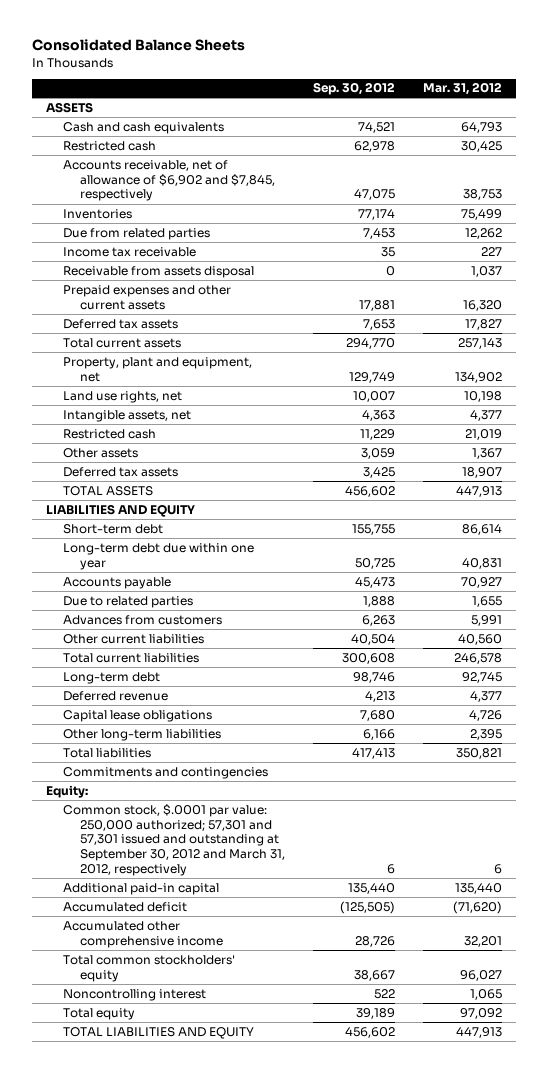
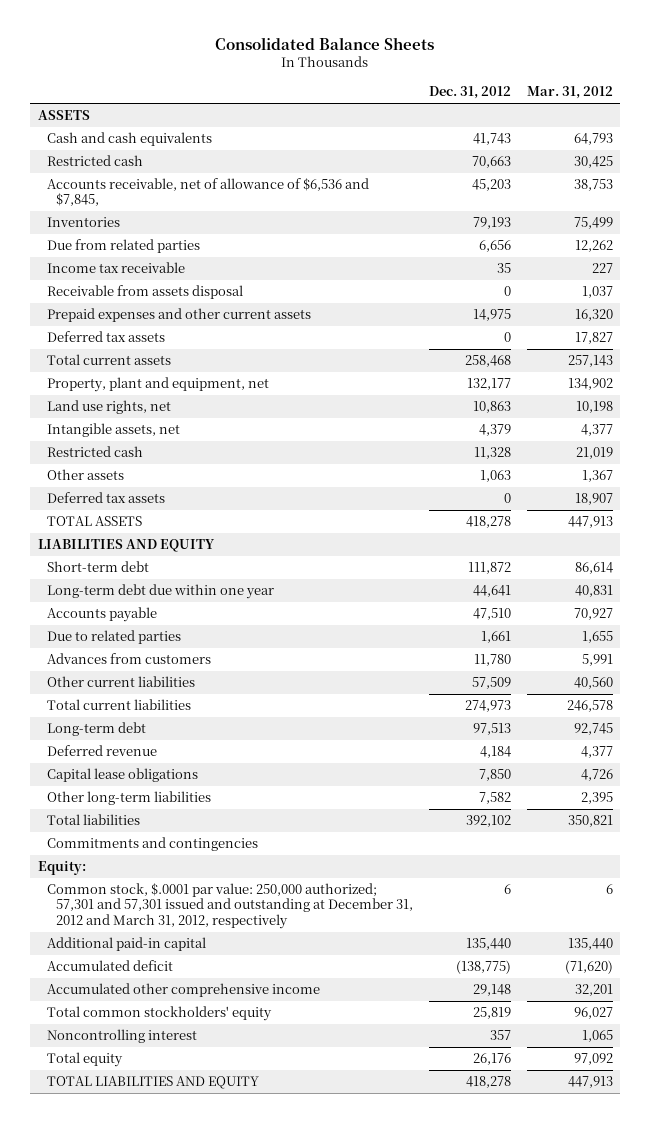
- | Sep. 30, 2012 | Mar. 31, 2012
+ | Dec. 31, 2012 | Mar. 31, 2012
- Accounts receivable, net of allowance of $6,902 and $7,845, respectively | 47,075 | 38,753
+ Accounts receivable, net of allowance of $6,536 and $7,845, | 45,203 | 38,753
- Common stock, $.0001 par value: 250,000 authorized; 57,301 and 57,301 issued and outstanding at September 30, 2012 and March 31, 2012, respectively | 6 | 6
+ Common stock, $.0001 par value: 250,000 authorized; 57,301 and 57,301 issued and outstanding at December 31, 2012 and March 31, 2012, respectively | 6 | 6

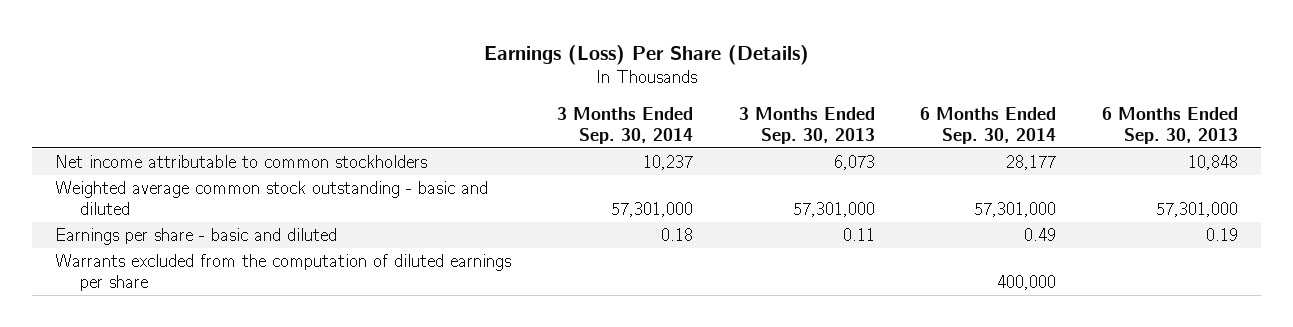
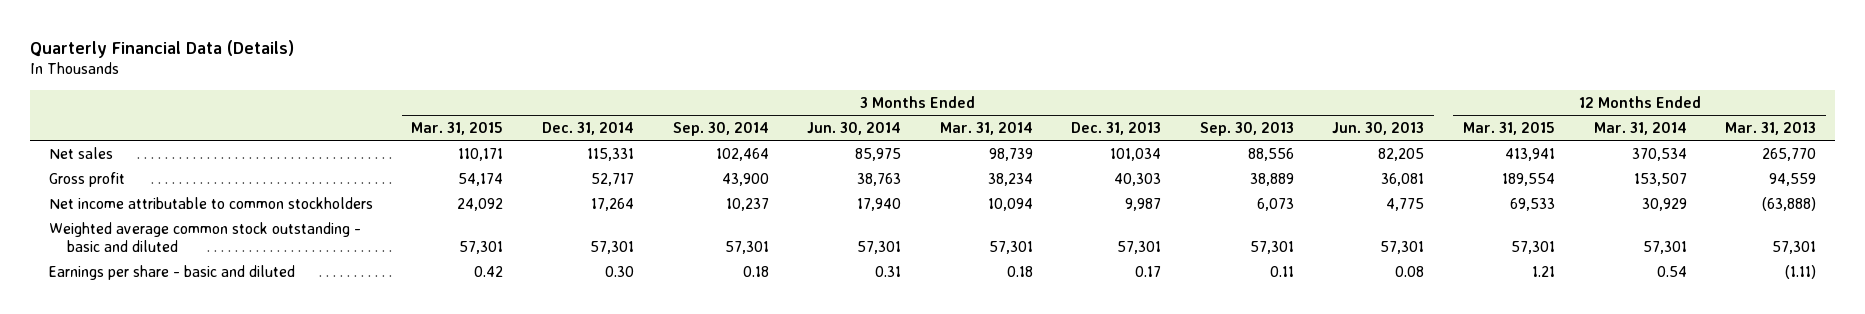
- Earnings (Loss) Per Share (Details)
+ Quarterly Financial Data (Details)
- | 3 Months Ended Sep. 30, 2014 | 3 Months Ended Sep. 30, 2013 | 6 Months Ended Sep. 30, 2014 | 6 Months Ended Sep. 30, 2013
+ | 3 Months Ended Mar. 31, 2015 | 3 Months Ended Dec. 31, 2014 | 3 Months Ended Sep. 30, 2014 | 3 Months Ended Jun. 30, 2014 | 3 Months Ended Mar. 31, 2014 | 3 Months Ended Dec. 31, 2013 | 3 Months Ended Sep. 30, 2013 | 3 Months Ended Jun. 30, 2013 | 12 Months Ended Mar. 31, 2015 | 12 Months Ended Mar. 31, 2014 | 12 Months Ended Mar. 31, 2013
+ Net sales | 110,171 | 115,331 | 102,464 | 85,975 | 98,739 | 101,034 | 88,556 | 82,205 | 413,941 | 370,534 | 265,770
+ Gross profit | 54,174 | 52,717 | 43,900 | 38,763 | 38,234 | 40,303 | 38,889 | 36,081 | 189,554 | 153,507 | 94,559
- Weighted average common stock outstanding - basic and diluted | 57,301,000 | 57,301,000 | 57,301,000 | 57,301,000
+ Weighted average common stock outstanding - basic and diluted | 57,301 | 57,301 | 57,301 | 57,301 | 57,301 | 57,301 | 57,301 | 57,301 | 57,301 | 57,301 | 57,301
- Warrants excluded from the computation of diluted earnings per share | | | 400,000 |

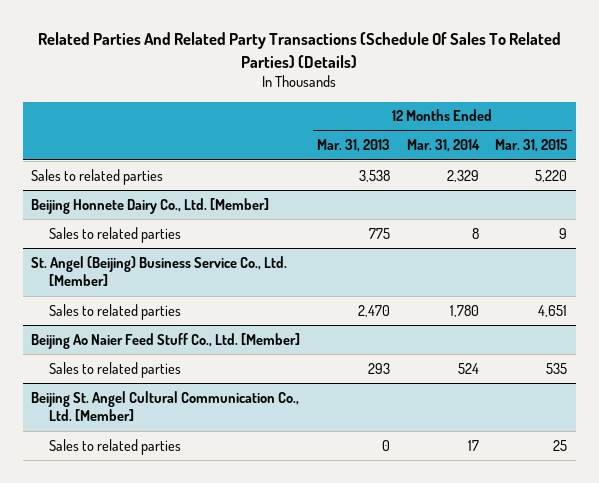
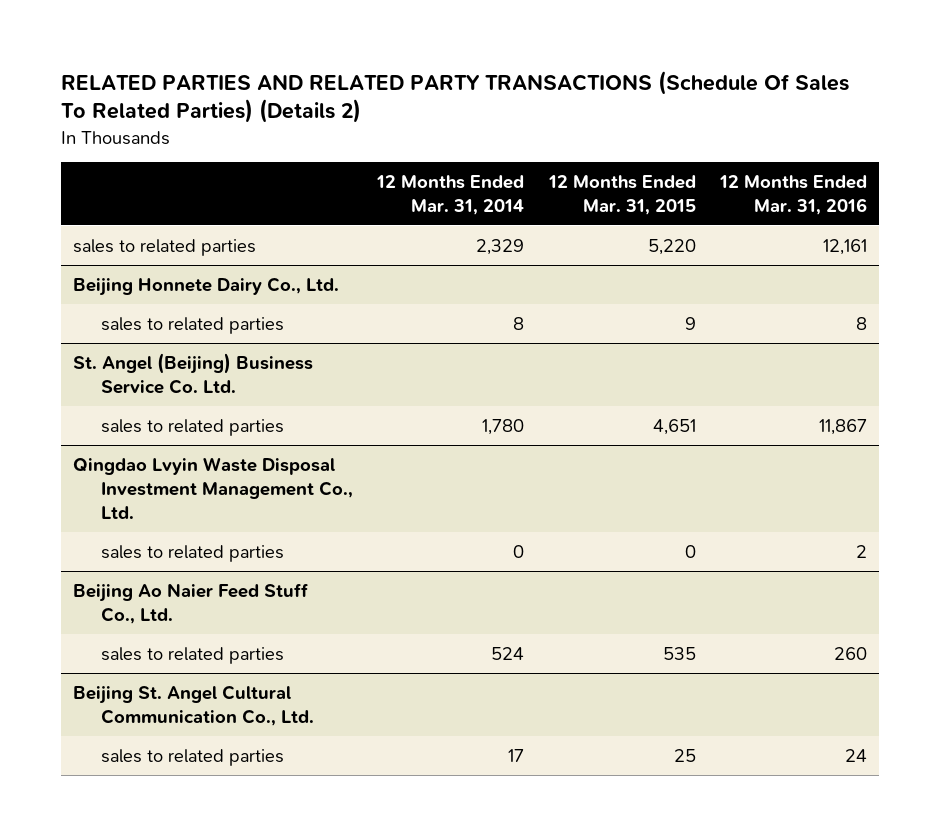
- Related Parties And Related Party Transactions (Schedule Of Sales To Related Parties) (Details)
+ RELATED PARTIES AND RELATED PARTY TRANSACTIONS (Schedule Of Sales To Related Parties) (Details 2)
- | 12 Months Ended Mar. 31, 2013 | 12 Months Ended Mar. 31, 2014 | 12 Months Ended Mar. 31, 2015
+ | 12 Months Ended Mar. 31, 2014 | 12 Months Ended Mar. 31, 2015 | 12 Months Ended Mar. 31, 2016
- Sales to related parties | 3,538 | 2,329 | 5,220
- Beijing Honnete Dairy Co., Ltd. [Member]
- Sales to related parties | 775 | 8 | 9
- St. Angel (Beijing) Business Service Co., Ltd. [Member]
- Sales to related parties | 2,470 | 1,780 | 4,651
- Beijing Ao Naier Feed Stuff Co., Ltd. [Member]
- Sales to related parties | 293 | 524 | 535
- Beijing St. Angel Cultural Communication Co., Ltd. [Member]
- Sales to related parties | 0 | 17 | 25
+ sales to related parties | 2,329 | 5,220 | 12,161
+ Beijing Honnete Dairy Co., Ltd.
+ sales to related parties | 8 | 9 | 8
+ St. Angel (Beijing) Business Service Co. Ltd.
+ sales to related parties | 1,780 | 4,651 | 11,867
+ Qingdao Lvyin Waste Disposal Investment Management Co., Ltd.
+ sales to related parties | 0 | 0 | 2
+ Beijing Ao Naier Feed Stuff Co., Ltd.
+ sales to related parties | 524 | 535 | 260
+ Beijing St. Angel Cultural Communication Co., Ltd.
+ sales to related parties | 17 | 25 | 24

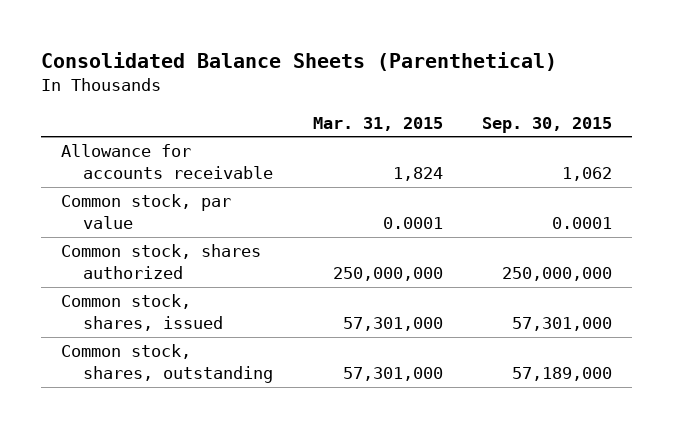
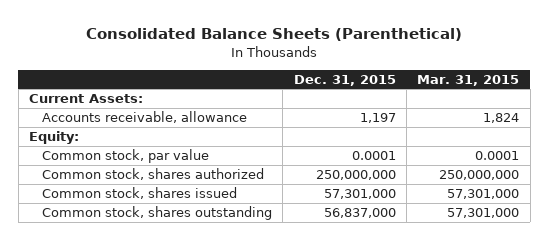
- | Mar. 31, 2015 | Sep. 30, 2015
+ | Dec. 31, 2015 | Mar. 31, 2015
- Allowance for accounts receivable | 1,824 | 1,062
+ Current Assets:
+ Accounts receivable, allowance | 1,197 | 1,824
+ Equity:
- Common stock, shares, issued | 57,301,000 | 57,301,000
- Common stock, shares, outstanding | 57,301,000 | 57,189,000
+ Common stock, shares issued | 57,301,000 | 57,301,000
+ Common stock, shares outstanding | 56,837,000 | 57,301,000

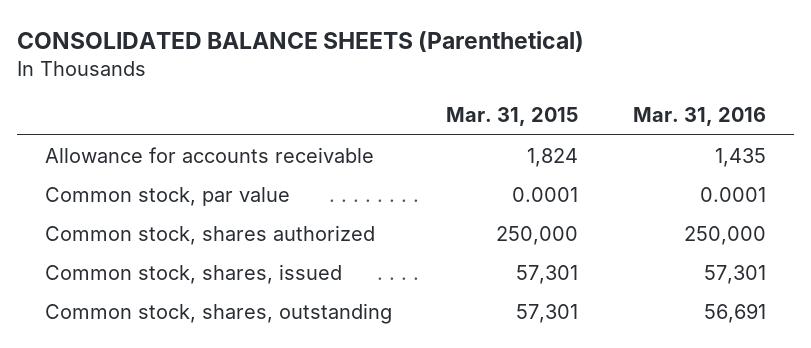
- Consolidated Balance Sheets (Parenthetical)
+ CONSOLIDATED BALANCE SHEETS (Parenthetical)
- | Dec. 31, 2015 | Mar. 31, 2015
+ | Mar. 31, 2015 | Mar. 31, 2016
- Current Assets:
- Accounts receivable, allowance | 1,197 | 1,824
- Equity:
+ Allowance for accounts receivable | 1,824 | 1,435
- Common stock, shares authorized | 250,000,000 | 250,000,000
- Common stock, shares issued | 57,301,000 | 57,301,000
- Common stock, shares outstanding | 56,837,000 | 57,301,000
+ Common stock, shares authorized | 250,000 | 250,000
+ Common stock, shares, issued | 57,301 | 57,301
+ Common stock, shares, outstanding | 57,301 | 56,691

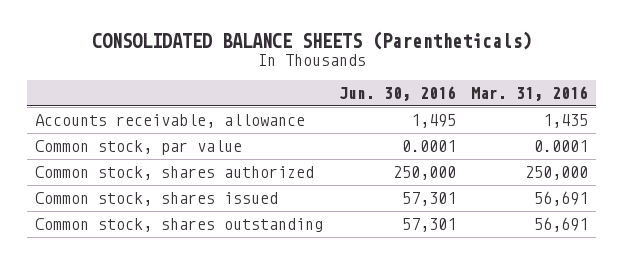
- CONSOLIDATED BALANCE SHEETS (Parenthetical)
+ CONSOLIDATED BALANCE SHEETS (Parentheticals)
- | Mar. 31, 2015 | Mar. 31, 2016
+ | Jun. 30, 2016 | Mar. 31, 2016
- Allowance for accounts receivable | 1,824 | 1,435
+ Accounts receivable, allowance | 1,495 | 1,435
- Common stock, shares, issued | 57,301 | 57,301
- Common stock, shares, outstanding | 57,301 | 56,691
+ Common stock, shares issued | 57,301 | 56,691
+ Common stock, shares outstanding | 57,301 | 56,691

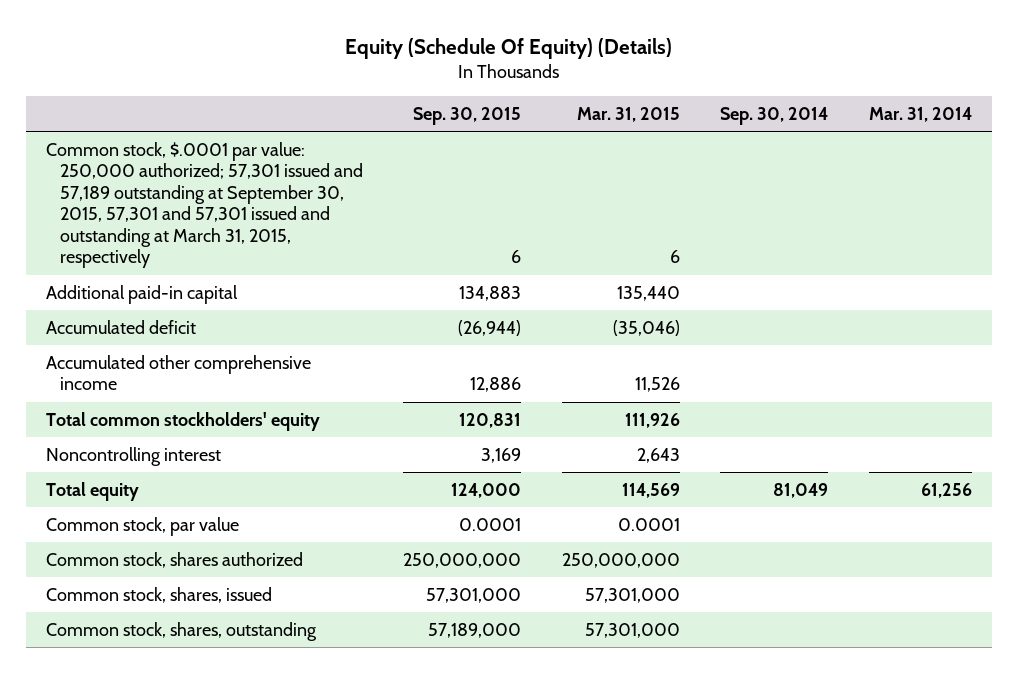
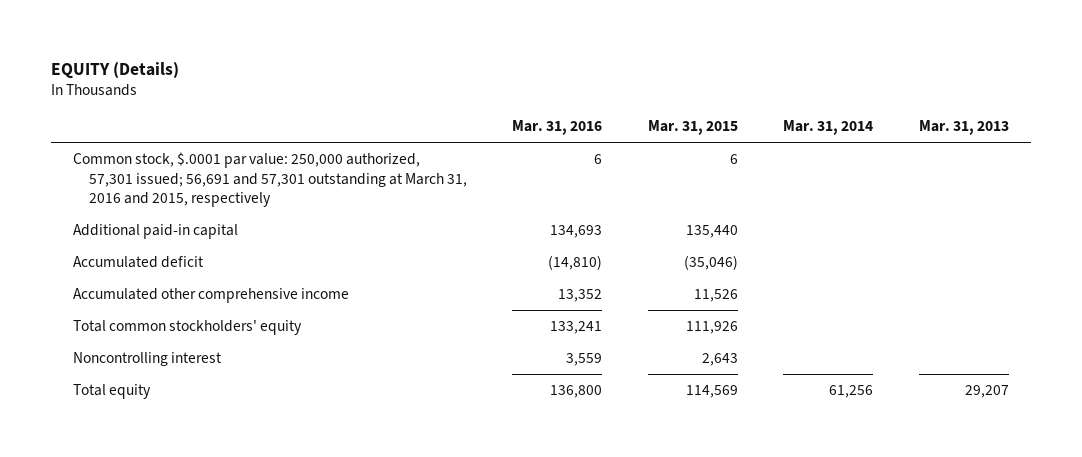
- Equity (Schedule Of Equity) (Details)
+ EQUITY (Details)
- | Sep. 30, 2015 | Mar. 31, 2015 | Sep. 30, 2014 | Mar. 31, 2014
+ | Mar. 31, 2016 | Mar. 31, 2015 | Mar. 31, 2014 | Mar. 31, 2013
- Common stock, $.0001 par value: 250,000 authorized; 57,301 issued and 57,189 outstanding at September 30, 2015, 57,301 and 57,301 issued and outstanding at March 31, 2015, respectively | 6 | 6 | |
+ Common stock, $.0001 par value: 250,000 authorized, 57,301 issued; 56,691 and 57,301 outstanding at March 31, 2016 and 2015, respectively | 6 | 6 | |
- Common stock, par value | 0.0001 | 0.0001 | |
- Common stock, shares authorized | 250,000,000 | 250,000,000 | |
- Common stock, shares, issued | 57,301,000 | 57,301,000 | |
- Common stock, shares, outstanding | 57,189,000 | 57,301,000 | |

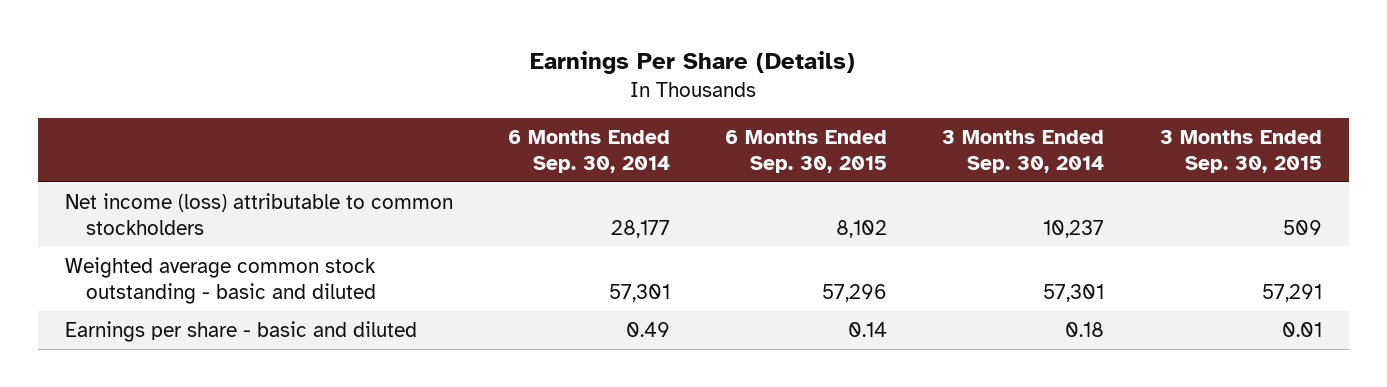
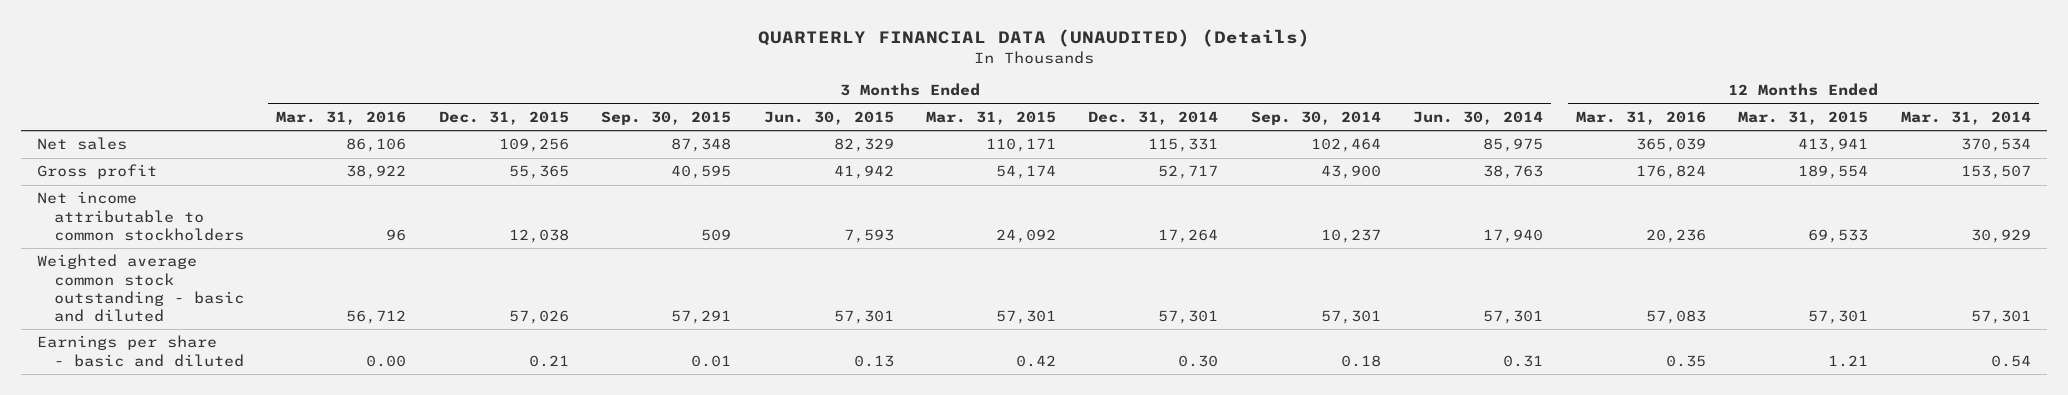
- Earnings Per Share (Details)
+ QUARTERLY FINANCIAL DATA (UNAUDITED) (Details)
- | 6 Months Ended Sep. 30, 2014 | 6 Months Ended Sep. 30, 2015 | 3 Months Ended Sep. 30, 2014 | 3 Months Ended Sep. 30, 2015
+ | 3 Months Ended Mar. 31, 2016 | 3 Months Ended Dec. 31, 2015 | 3 Months Ended Sep. 30, 2015 | 3 Months Ended Jun. 30, 2015 | 3 Months Ended Mar. 31, 2015 | 3 Months Ended Dec. 31, 2014 | 3 Months Ended Sep. 30, 2014 | 3 Months Ended Jun. 30, 2014 | 12 Months Ended Mar. 31, 2016 | 12 Months Ended Mar. 31, 2015 | 12 Months Ended Mar. 31, 2014
- Net income (loss) attributable to common stockholders | 28,177 | 8,102 | 10,237 | 509
+ Net sales | 86,106 | 109,256 | 87,348 | 82,329 | 110,171 | 115,331 | 102,464 | 85,975 | 365,039 | 413,941 | 370,534
+ Gross profit | 38,922 | 55,365 | 40,595 | 41,942 | 54,174 | 52,717 | 43,900 | 38,763 | 176,824 | 189,554 | 153,507
+ Net income attributable to common stockholders | 96 | 12,038 | 509 | 7,593 | 24,092 | 17,264 | 10,237 | 17,940 | 20,236 | 69,533 | 30,929

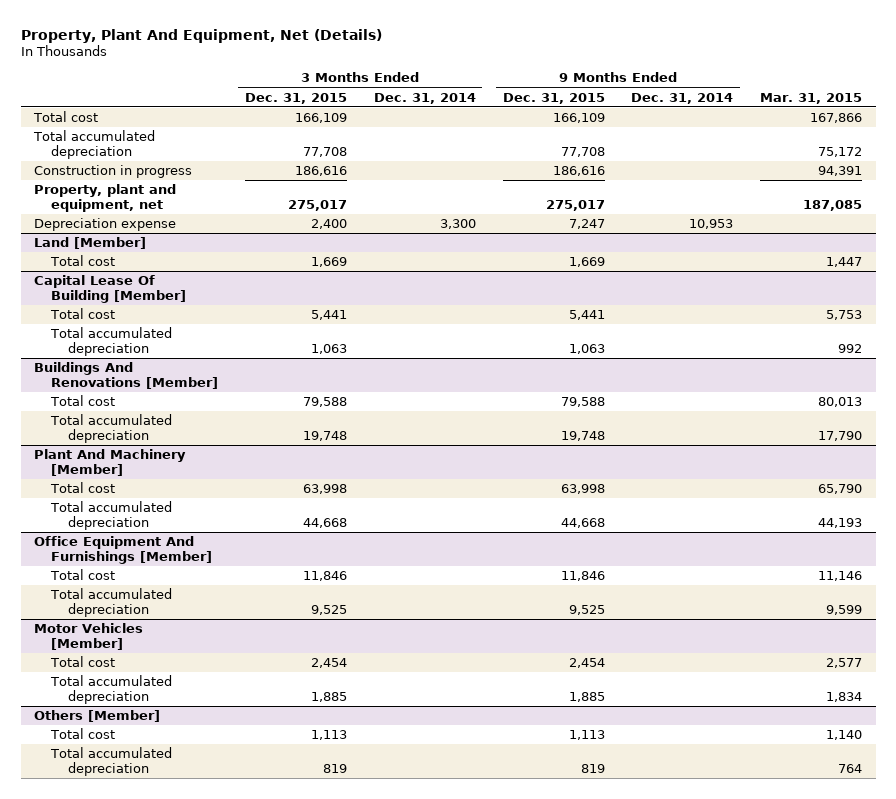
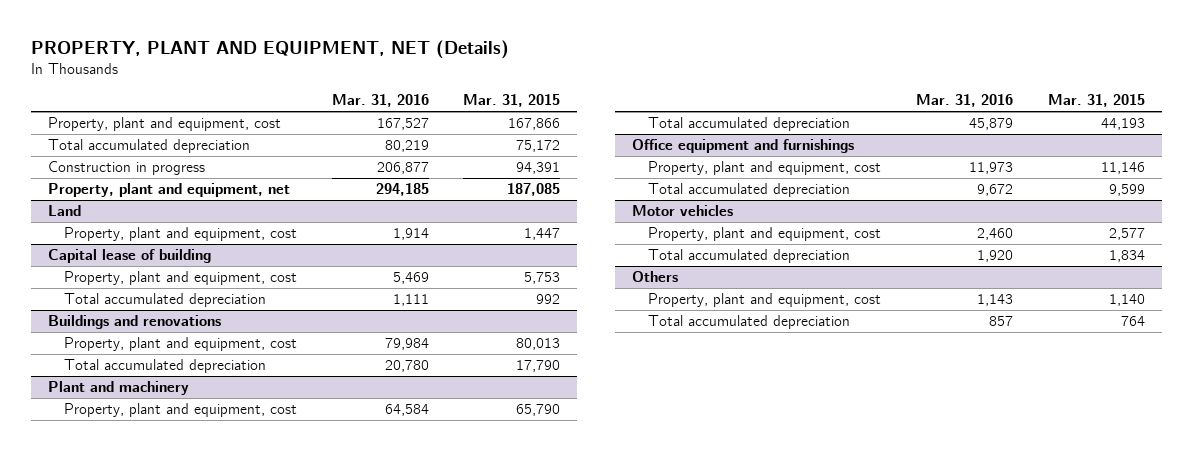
- Property, Plant And Equipment, Net (Details)
+ PROPERTY, PLANT AND EQUIPMENT, NET (Details)
- | 3 Months Ended Dec. 31, 2015 | 3 Months Ended Dec. 31, 2014 | 9 Months Ended Dec. 31, 2015 | 9 Months Ended Dec. 31, 2014 | Mar. 31, 2015
+ | Mar. 31, 2016 | Mar. 31, 2015
- Total cost | 166,109 | | 166,109 | | 167,866
+ Property, plant and equipment, cost | 167,527 | 167,866
- Depreciation expense | 2,400 | 3,300 | 7,247 | 10,953 |
- Land [Member]
- Total cost | 1,669 | | 1,669 | | 1,447
- Capital Lease Of Building [Member]
- Total cost | 5,441 | | 5,441 | | 5,753
+ Land
+ Property, plant and equipment, cost | 1,914 | 1,447
+ Capital lease of building
+ Property, plant and equipment, cost | 5,469 | 5,753
- Buildings And Renovations [Member]
- Total cost | 79,588 | | 79,588 | | 80,013
+ Buildings and renovations
+ Property, plant and equipment, cost | 79,984 | 80,013
- Plant And Machinery [Member]
- Total cost | 63,998 | | 63,998 | | 65,790
+ Plant and machinery
+ Property, plant and equipment, cost | 64,584 | 65,790
- Office Equipment And Furnishings [Member]
- Total cost | 11,846 | | 11,846 | | 11,146
+ Office equipment and furnishings
+ Property, plant and equipment, cost | 11,973 | 11,146
- Motor Vehicles [Member]
- Total cost | 2,454 | | 2,454 | | 2,577
+ Motor vehicles
+ Property, plant and equipment, cost | 2,460 | 2,577
- Others [Member]
- Total cost | 1,113 | | 1,113 | | 1,140
+ Others
+ Property, plant and equipment, cost | 1,143 | 1,140

